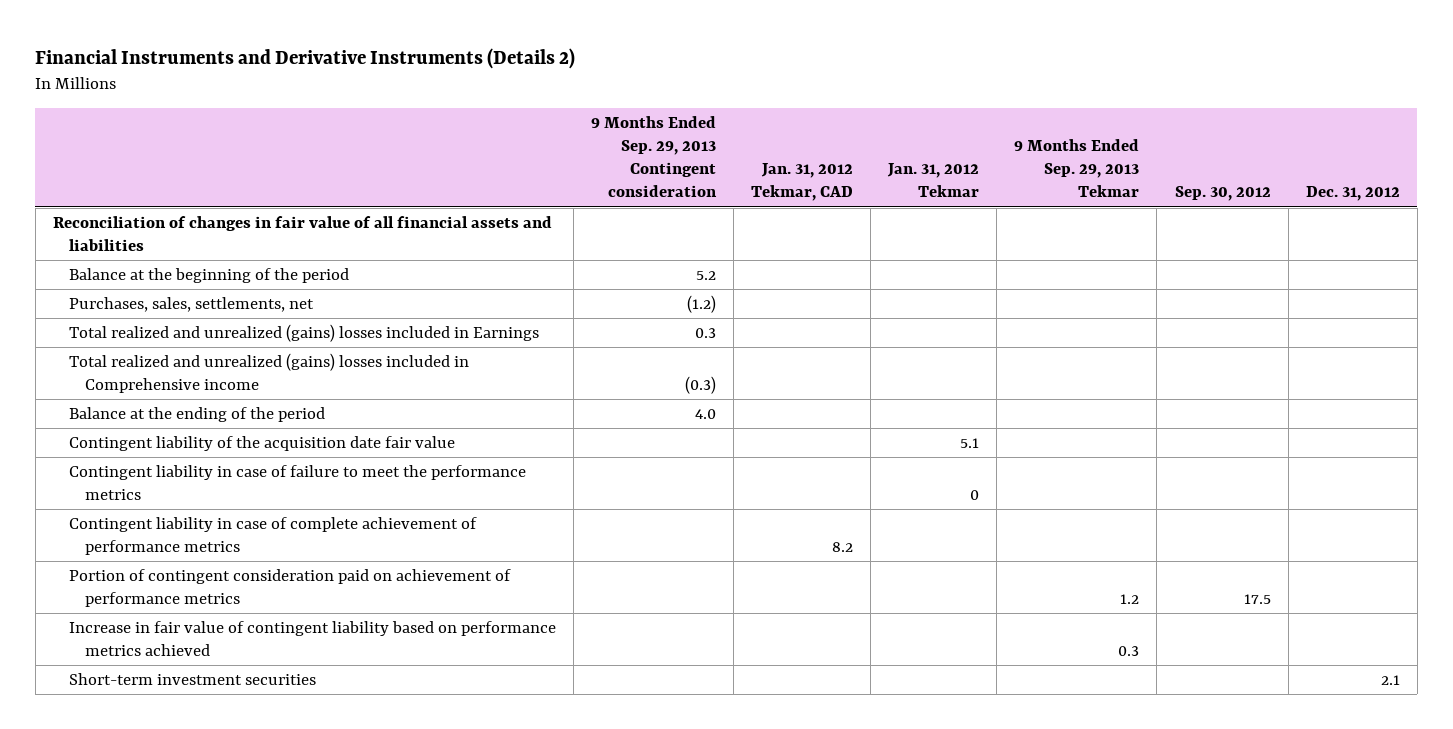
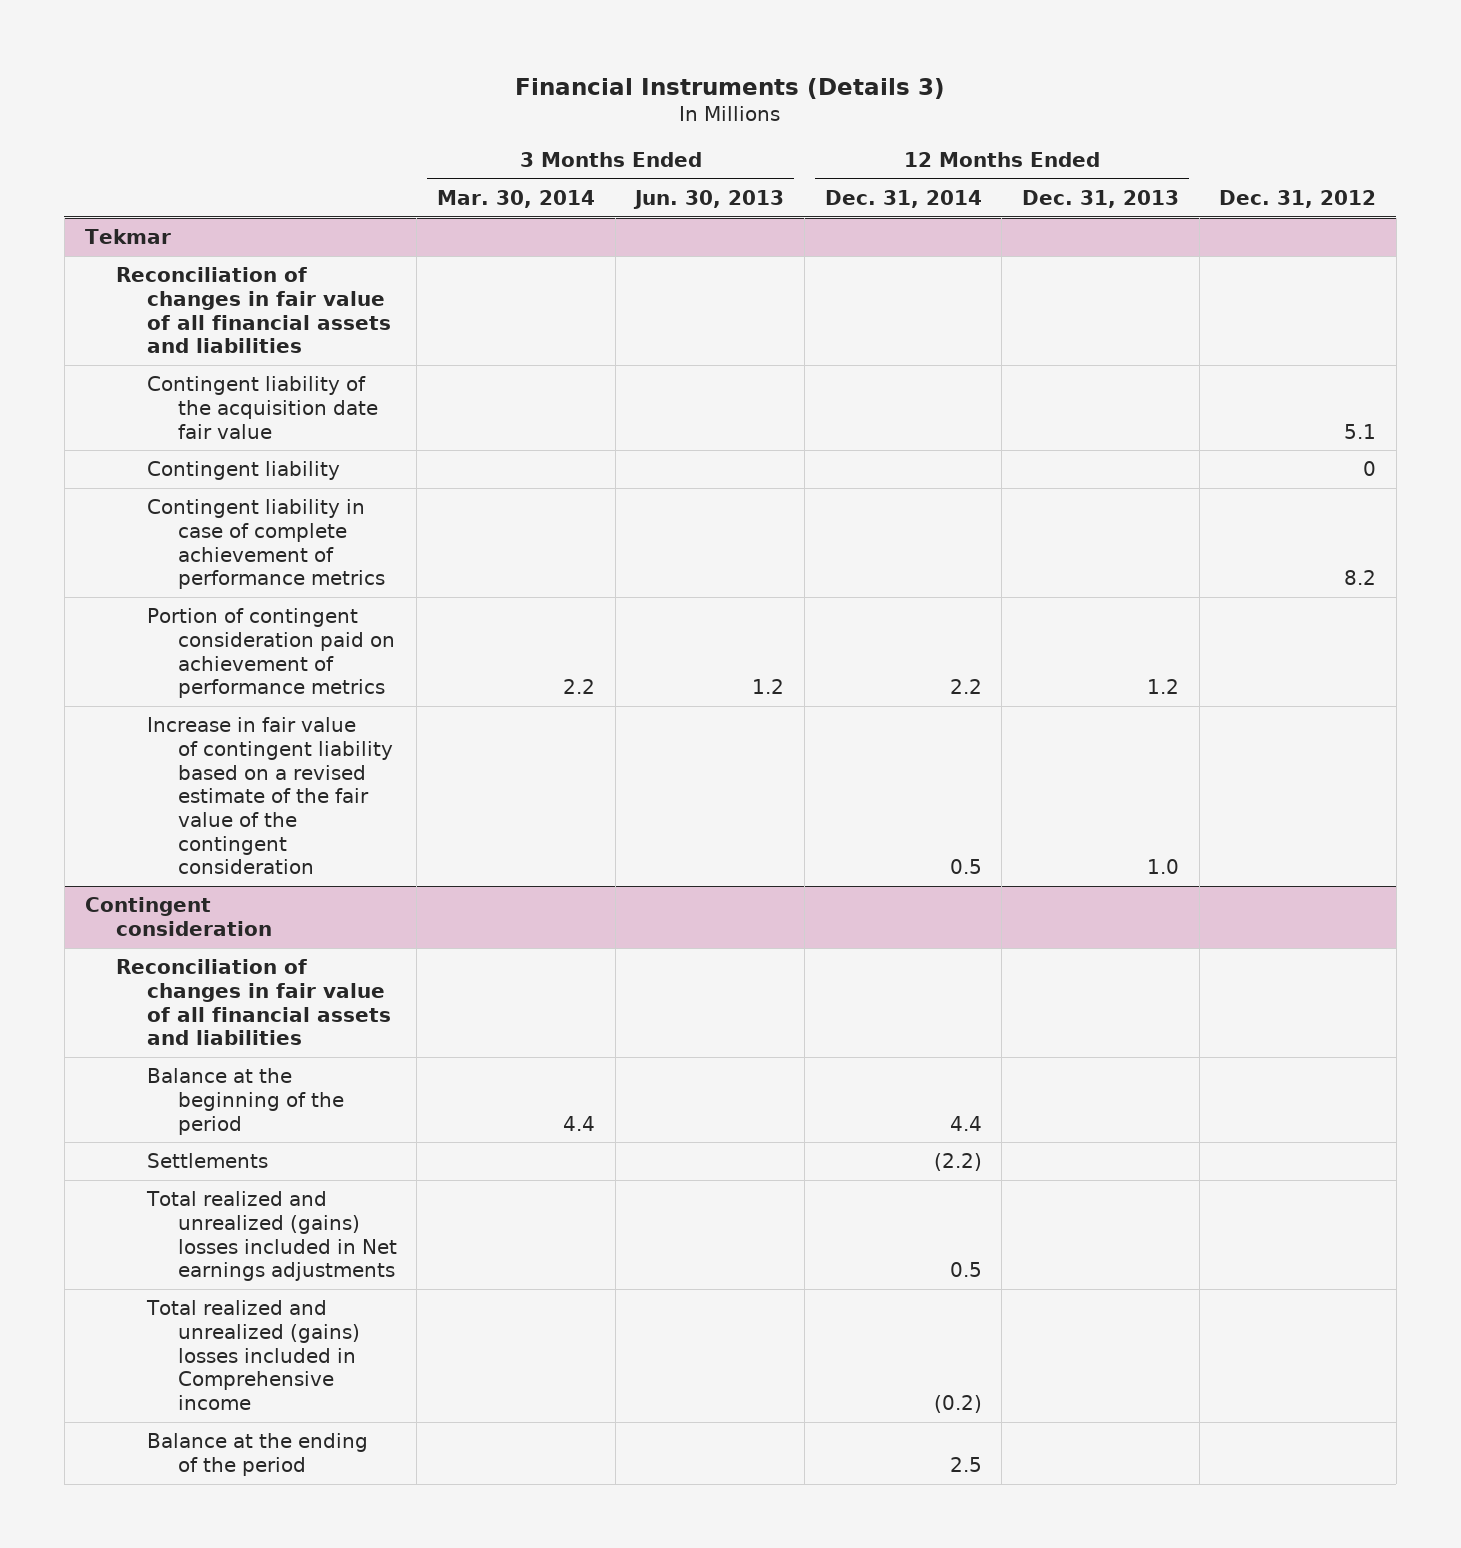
- Financial Instruments and Derivative Instruments (Details 2)
+ Financial Instruments (Details 3)
- | 9 Months Ended Sep. 29, 2013 Contingent consideration | Jan. 31, 2012 Tekmar, CAD | Jan. 31, 2012 Tekmar | 9 Months Ended Sep. 29, 2013 Tekmar | Sep. 30, 2012 | Dec. 31, 2012
+ | 3 Months Ended Mar. 30, 2014 | 3 Months Ended Jun. 30, 2013 | 12 Months Ended Dec. 31, 2014 | 12 Months Ended Dec. 31, 2013 | Dec. 31, 2012
- Reconciliation of changes in fair value of all financial assets and liabilities
- Balance at the beginning of the period | 5.2 | | | | |
- Purchases, sales, settlements, net | (1.2) | | | | |
- Total realized and unrealized (gains) losses included in Earnings | 0.3 | | | | |
- Total realized and unrealized (gains) losses included in Comprehensive income | (0.3) | | | | |
- Balance at the ending of the period | 4.0 | | | | |
- Contingent liability of the acquisition date fair value | | | 5.1 | | |
- Contingent liability in case of failure to meet the performance metrics | | | 0 | | |
- Contingent liability in case of complete achievement of performance metrics | | 8.2 | | | |
- Portion of contingent consideration paid on achievement of performance metrics | | | | 1.2 | 17.5 |
- Increase in fair value of contingent liability based on performance metrics achieved | | | | 0.3 | |
- Short-term investment securities | | | | | | 2.1
+ Tekmar
+ Reconciliation of changes in fair value of all financial assets and liabilities
+ Contingent liability of the acquisition date fair value | | | | | 5.1
+ Contingent liability | | | | | 0
+ Contingent liability in case of complete achievement of performance metrics | | | | | 8.2
+ Portion of contingent consideration paid on achievement of performance metrics | 2.2 | 1.2 | 2.2 | 1.2 |
+ Increase in fair value of contingent liability based on a revised estimate of the fair value of the contingent consideration | | | 0.5 | 1.0 |
+ Contingent consideration
+ Reconciliation of changes in fair value of all financial assets and liabilities
+ Balance at the beginning of the period | 4.4 | | 4.4 | |
+ Settlements | | | (2.2) | |
+ Total realized and unrealized (gains) losses included in Net earnings adjustments | | | 0.5 | |
+ Total realized and unrealized (gains) losses included in Comprehensive income | | | (0.2) | |
+ Balance at the ending of the period | | | 2.5 | |

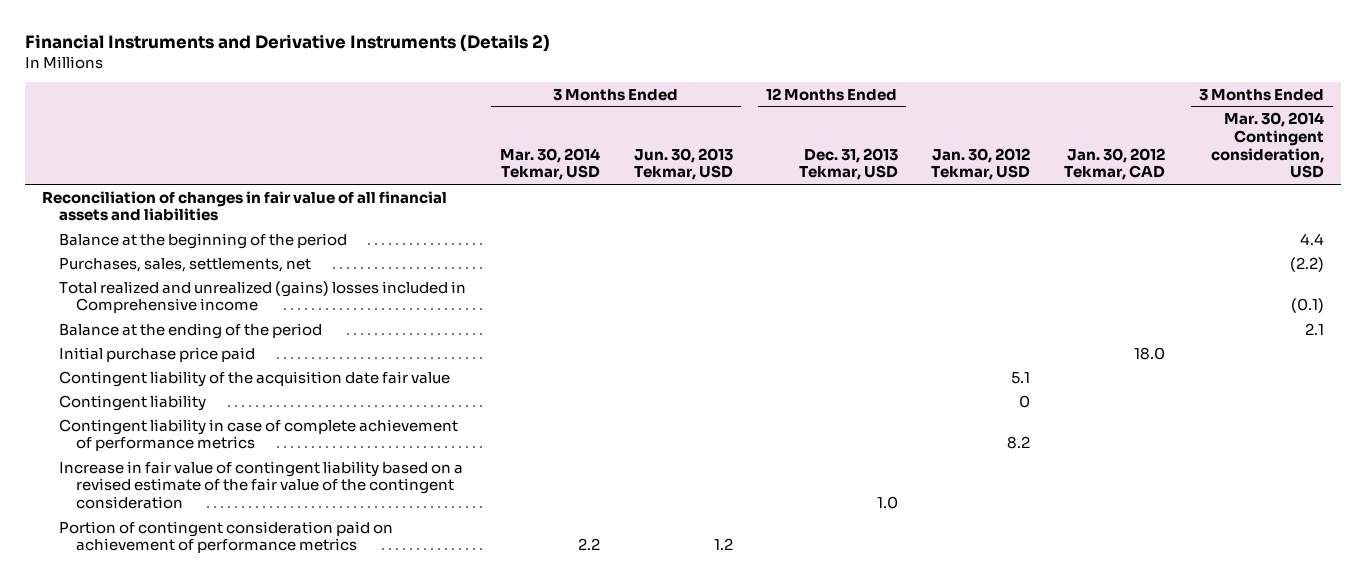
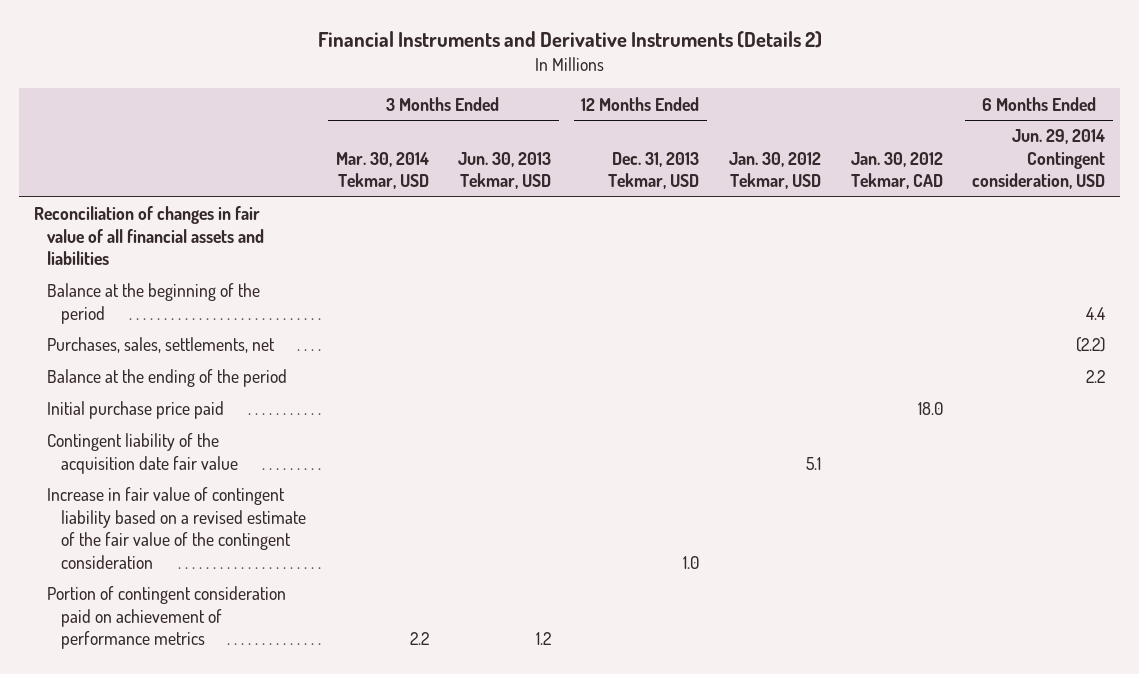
- | 3 Months Ended Mar. 30, 2014 Tekmar, USD | 3 Months Ended Jun. 30, 2013 Tekmar, USD | 12 Months Ended Dec. 31, 2013 Tekmar, USD | Jan. 30, 2012 Tekmar, USD | Jan. 30, 2012 Tekmar, CAD | 3 Months Ended Mar. 30, 2014 Contingent consideration, USD
+ | 3 Months Ended Mar. 30, 2014 Tekmar, USD | 3 Months Ended Jun. 30, 2013 Tekmar, USD | 12 Months Ended Dec. 31, 2013 Tekmar, USD | Jan. 30, 2012 Tekmar, USD | Jan. 30, 2012 Tekmar, CAD | 6 Months Ended Jun. 29, 2014 Contingent consideration, USD
- Total realized and unrealized (gains) losses included in Comprehensive income | | | | | | (0.1)
- Contingent liability | | | | 0 | |
- Contingent liability in case of complete achievement of performance metrics | | | | 8.2 | |

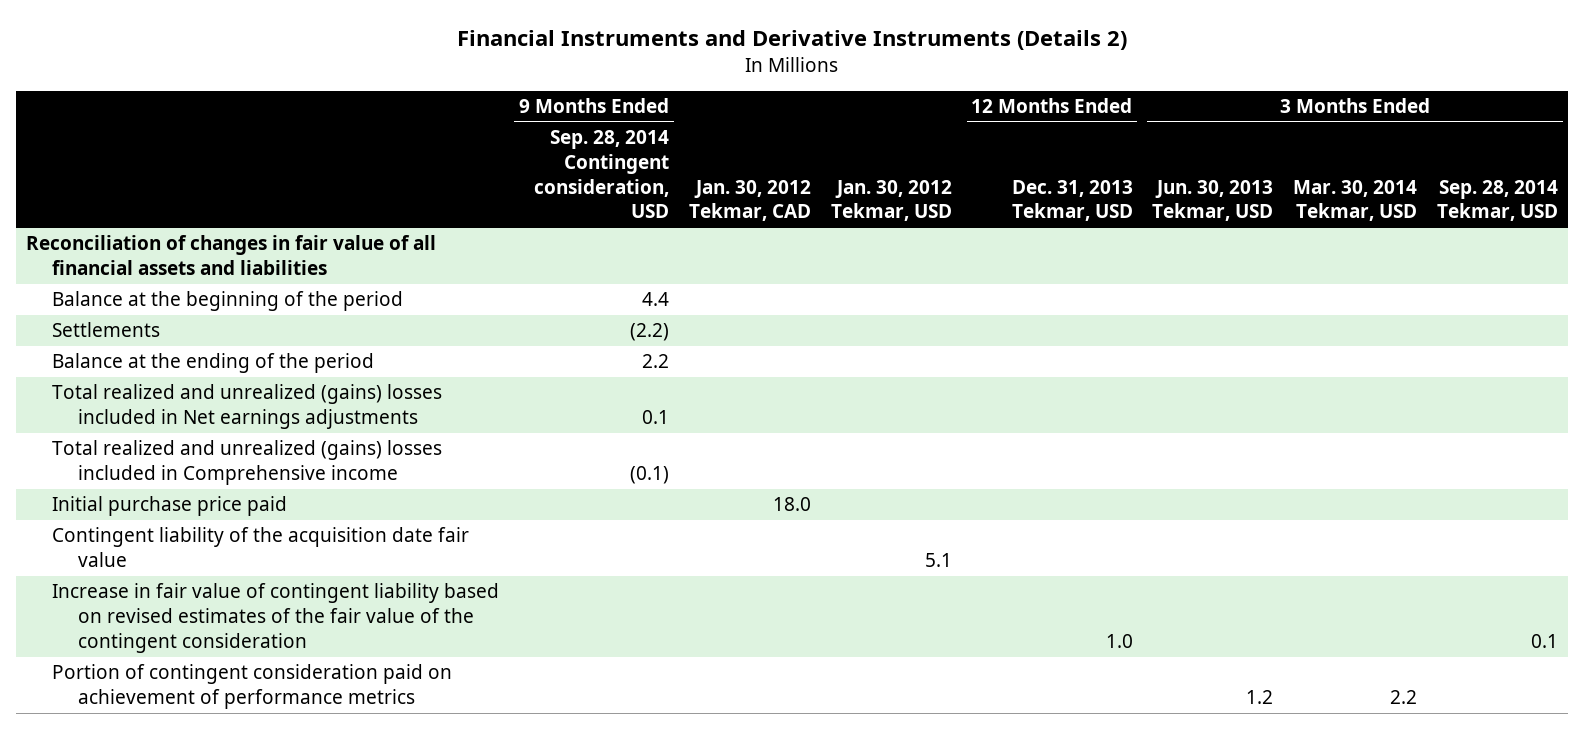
- | 3 Months Ended Mar. 30, 2014 Tekmar, USD | 3 Months Ended Jun. 30, 2013 Tekmar, USD | 12 Months Ended Dec. 31, 2013 Tekmar, USD | Jan. 30, 2012 Tekmar, USD | Jan. 30, 2012 Tekmar, CAD | 6 Months Ended Jun. 29, 2014 Contingent consideration, USD
+ | 9 Months Ended Sep. 28, 2014 Contingent consideration, USD | Jan. 30, 2012 Tekmar, CAD | Jan. 30, 2012 Tekmar, USD | 12 Months Ended Dec. 31, 2013 Tekmar, USD | 3 Months Ended Jun. 30, 2013 Tekmar, USD | 3 Months Ended Mar. 30, 2014 Tekmar, USD | 3 Months Ended Sep. 28, 2014 Tekmar, USD
- Purchases, sales, settlements, net | | | | | | (2.2)
+ Settlements | (2.2) | | | | | |
+ Total realized and unrealized (gains) losses included in Net earnings adjustments | 0.1 | | | | | |
+ Total realized and unrealized (gains) losses included in Comprehensive income | (0.1) | | | | | |
- Increase in fair value of contingent liability based on a revised estimate of the fair value of the contingent consideration | | | 1.0 | | |
+ Increase in fair value of contingent liability based on revised estimates of the fair value of the contingent consideration | | | | 1.0 | | | 0.1

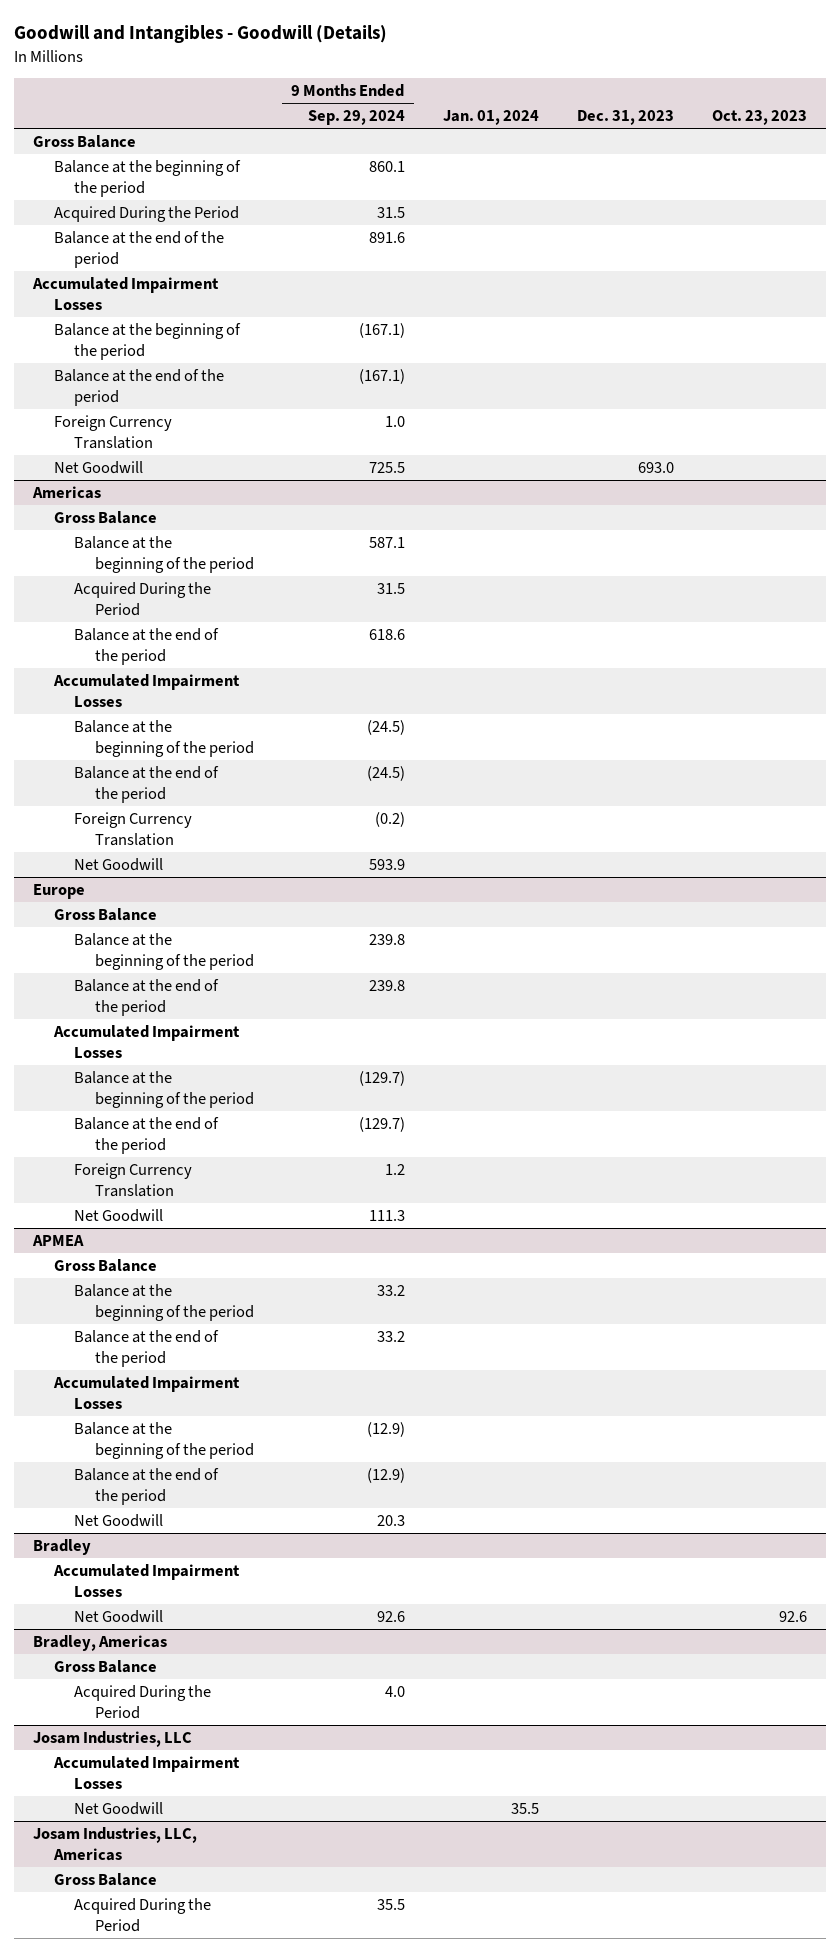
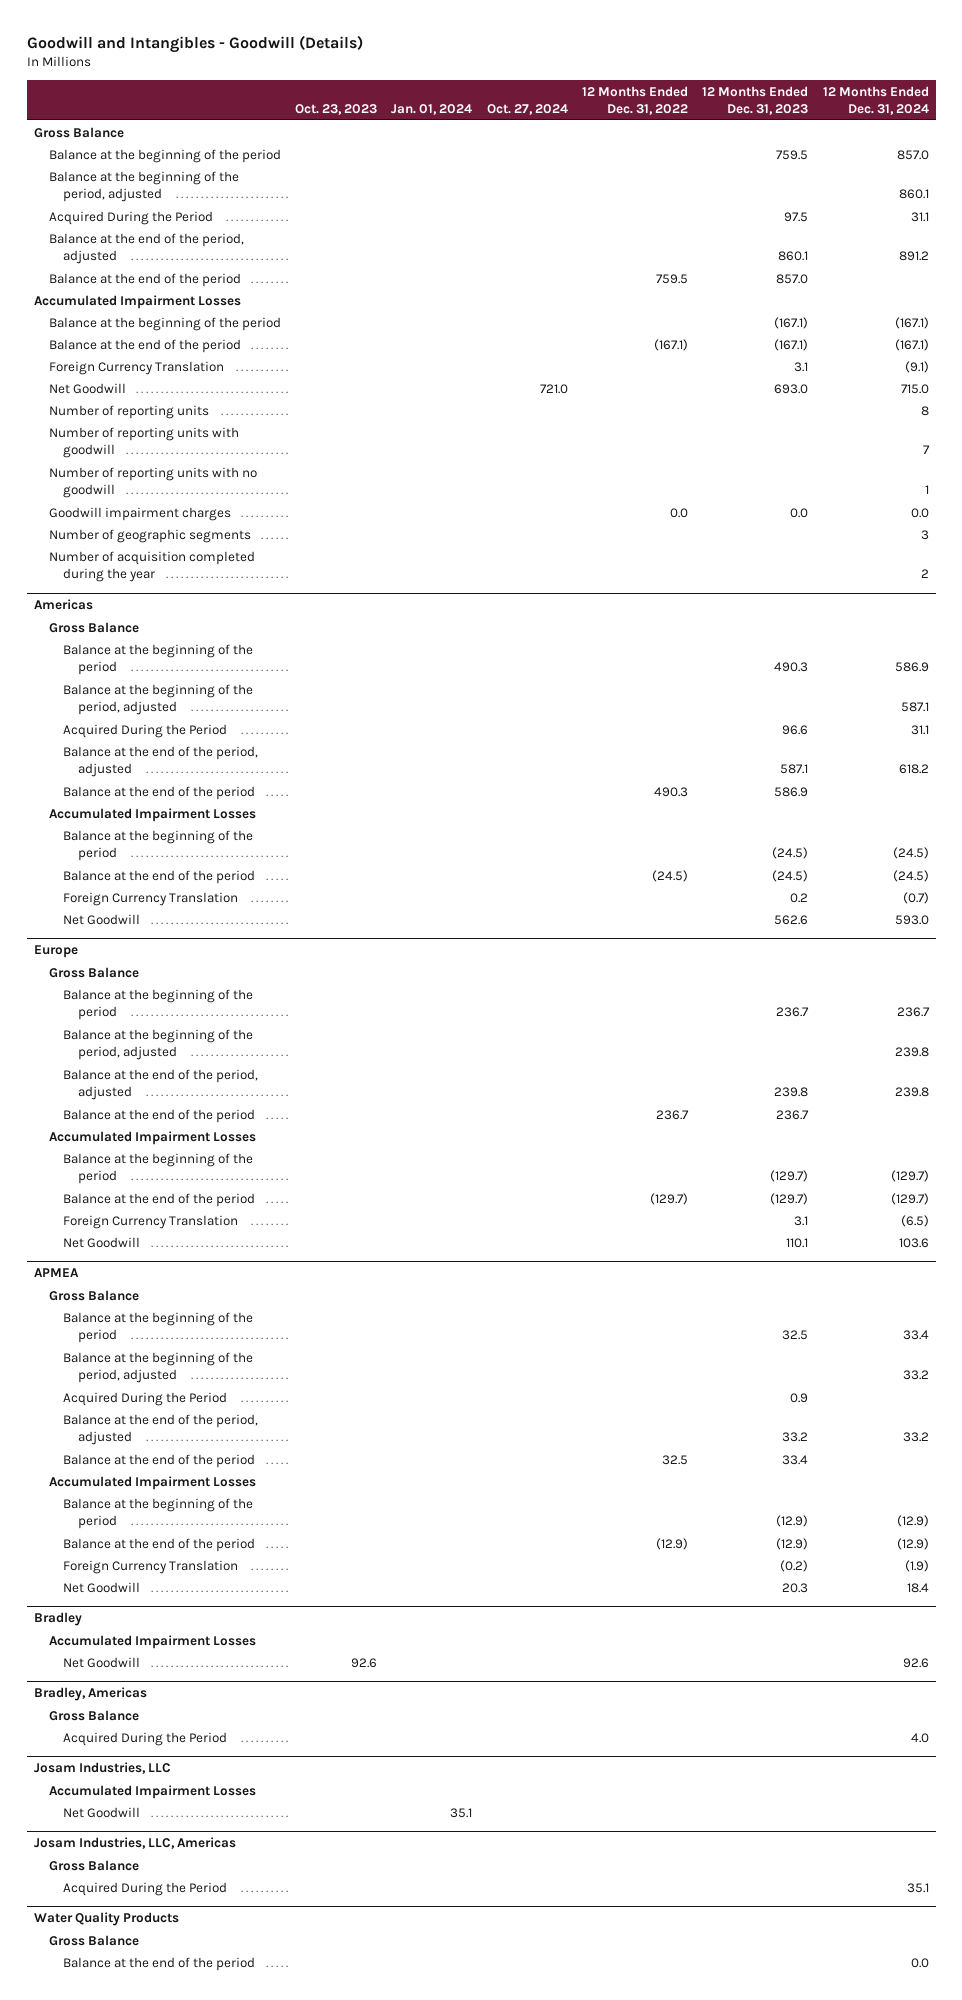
- | 9 Months Ended Sep. 29, 2024 | Jan. 01, 2024 | Dec. 31, 2023 | Oct. 23, 2023
+ | Oct. 23, 2023 | Jan. 01, 2024 | Oct. 27, 2024 | 12 Months Ended Dec. 31, 2022 | 12 Months Ended Dec. 31, 2023 | 12 Months Ended Dec. 31, 2024
+ Balance at the beginning of the period, adjusted | | | | | | 860.1
+ Balance at the end of the period, adjusted | | | | | 860.1 | 891.2
+ Number of reporting units | | | | | | 8
+ Number of reporting units with goodwill | | | | | | 7
+ Number of reporting units with no goodwill | | | | | | 1
+ Goodwill impairment charges | | | | 0.0 | 0.0 | 0.0
+ Number of geographic segments | | | | | | 3
+ Number of acquisition completed during the year | | | | | | 2
@ Americas
+ Balance at the beginning of the period, adjusted | | | | | | 587.1
+ Balance at the end of the period, adjusted | | | | | 587.1 | 618.2
@ Europe
+ Balance at the beginning of the period, adjusted | | | | | | 239.8
+ Balance at the end of the period, adjusted | | | | | 239.8 | 239.8
@ APMEA
+ Balance at the beginning of the period, adjusted | | | | | | 33.2
+ Acquired During the Period | | | | | 0.9 |
+ Balance at the end of the period, adjusted | | | | | 33.2 | 33.2
+ Foreign Currency Translation | | | | | (0.2) | (1.9)
@ Josam Industries, LLC
- Net Goodwill | | 35.5 | |
+ Net Goodwill | | 35.1 | | | |
+ Water Quality Products
+ Gross Balance
+ Balance at the end of the period | | | | | | 0.0

